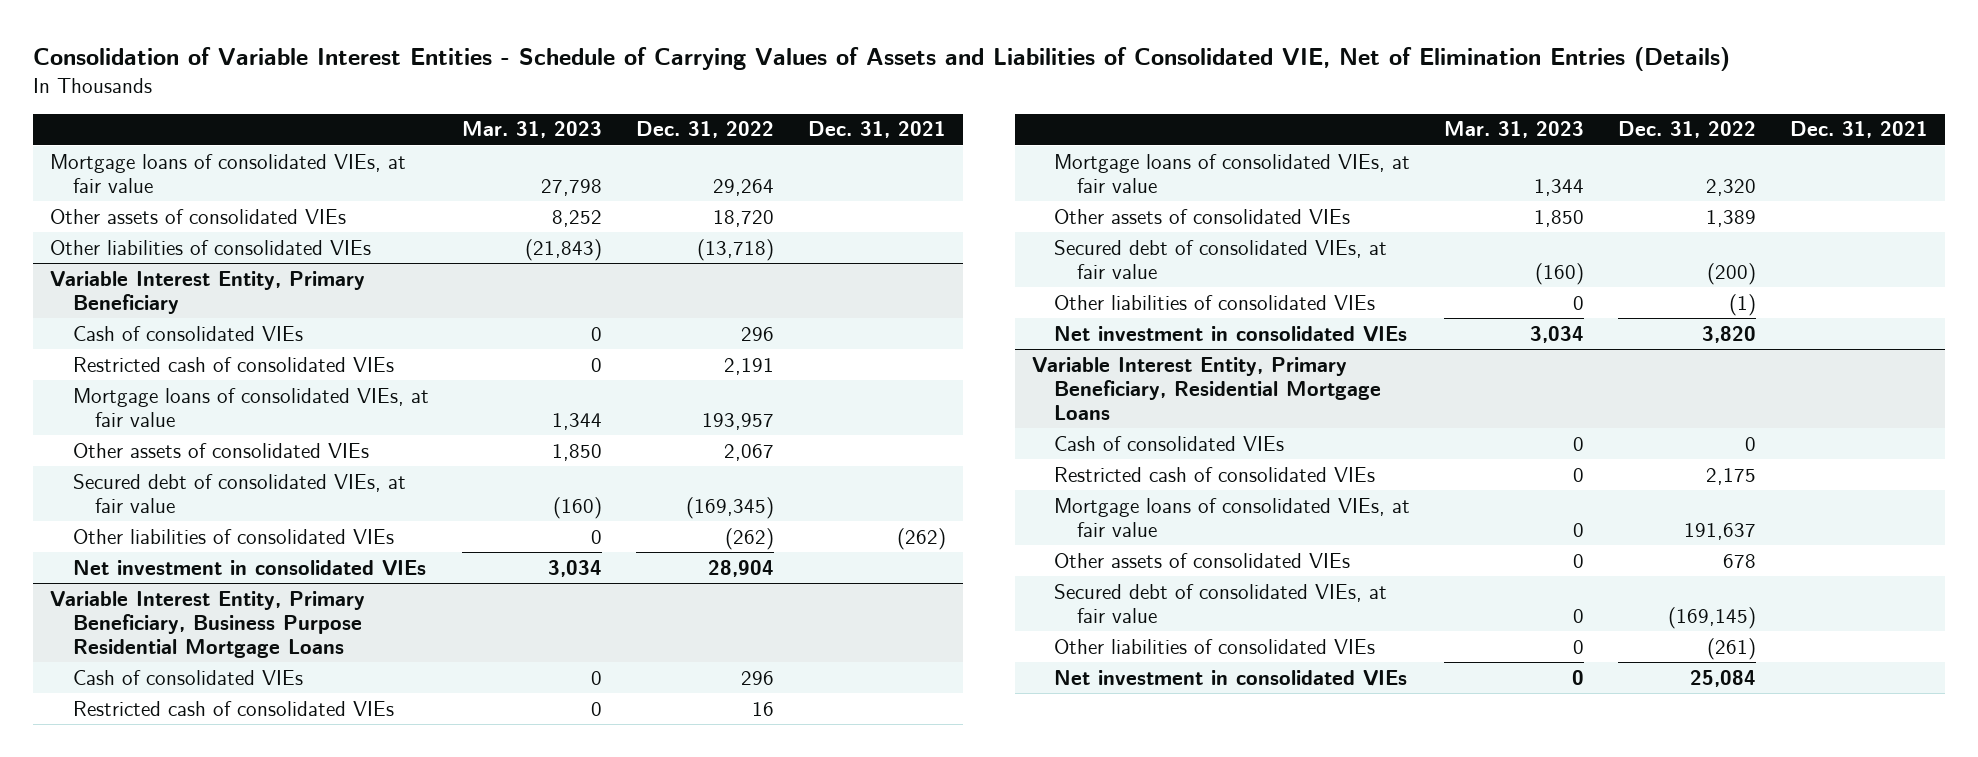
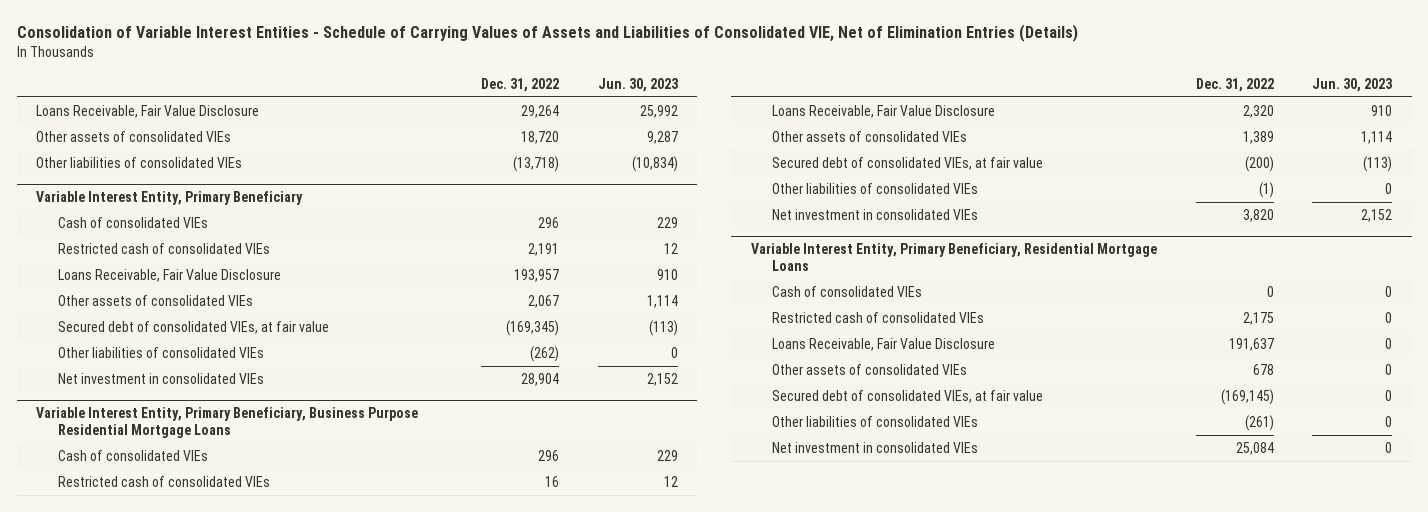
- | Mar. 31, 2023 | Dec. 31, 2022 | Dec. 31, 2021
+ | Dec. 31, 2022 | Jun. 30, 2023
- Mortgage loans of consolidated VIEs, at fair value | 27,798 | 29,264 |
+ Loans Receivable, Fair Value Disclosure | 29,264 | 25,992
@ Variable Interest Entity, Primary Beneficiary
- Mortgage loans of consolidated VIEs, at fair value | 1,344 | 193,957 |
+ Loans Receivable, Fair Value Disclosure | 193,957 | 910
@ Variable Interest Entity, Primary Beneficiary, Business Purpose Residential Mortgage Loans
- Mortgage loans of consolidated VIEs, at fair value | 1,344 | 2,320 |
+ Loans Receivable, Fair Value Disclosure | 2,320 | 910
@ Variable Interest Entity, Primary Beneficiary, Residential Mortgage Loans
- Mortgage loans of consolidated VIEs, at fair value | 0 | 191,637 |
+ Loans Receivable, Fair Value Disclosure | 191,637 | 0

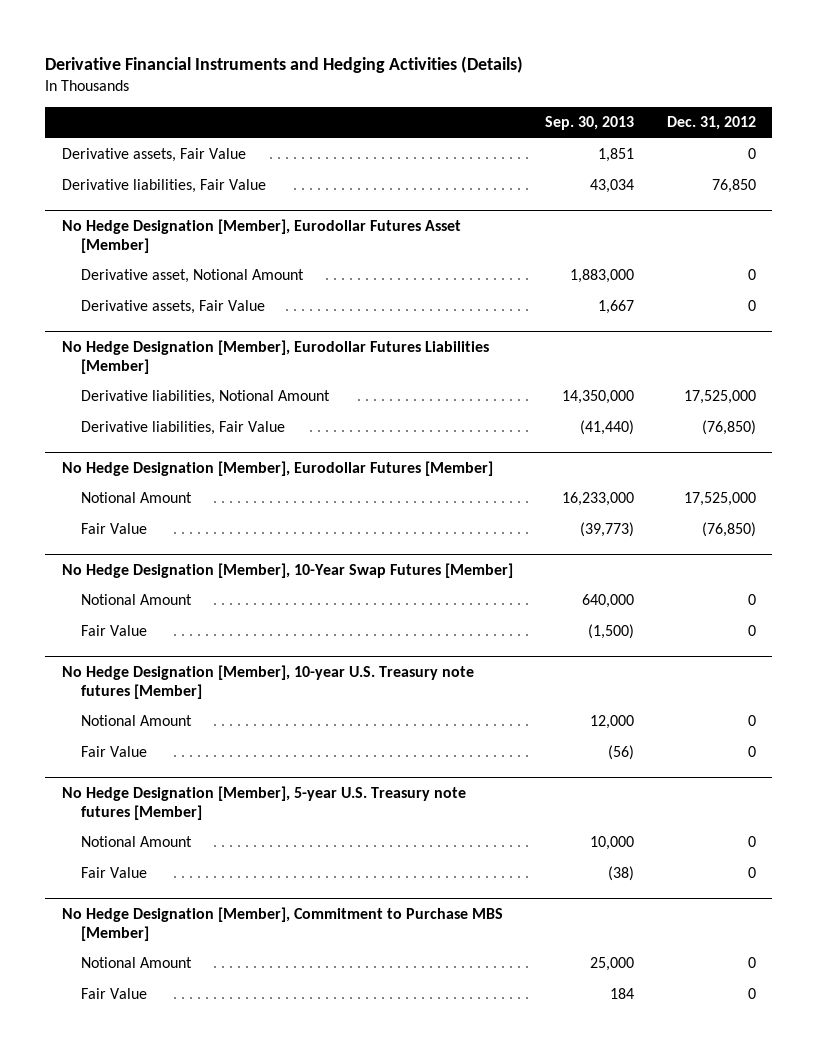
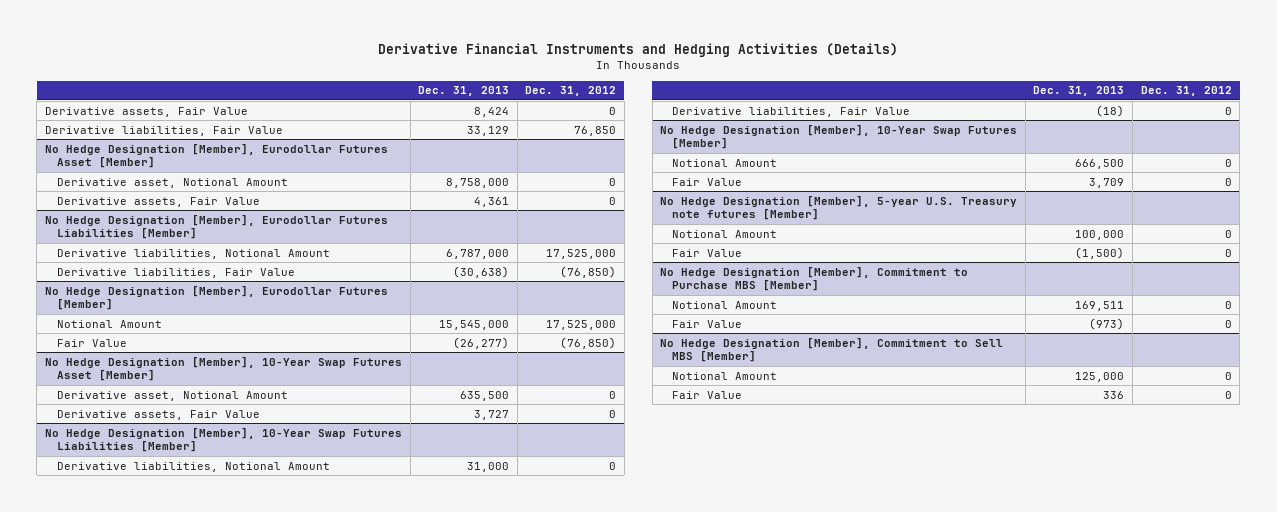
- | Sep. 30, 2013 | Dec. 31, 2012
+ | Dec. 31, 2013 | Dec. 31, 2012
+ No Hedge Designation [Member], 10-Year Swap Futures Asset [Member]
+ Derivative asset, Notional Amount | 635,500 | 0
+ Derivative assets, Fair Value | 3,727 | 0
+ No Hedge Designation [Member], 10-Year Swap Futures Liabilities [Member]
+ Derivative liabilities, Notional Amount | 31,000 | 0
+ Derivative liabilities, Fair Value | (18) | 0
- No Hedge Designation [Member], 10-year U.S. Treasury note futures [Member]
- Notional Amount | 12,000 | 0
- Fair Value | (56) | 0
+ No Hedge Designation [Member], Commitment to Sell MBS [Member]
+ Notional Amount | 125,000 | 0
+ Fair Value | 336 | 0

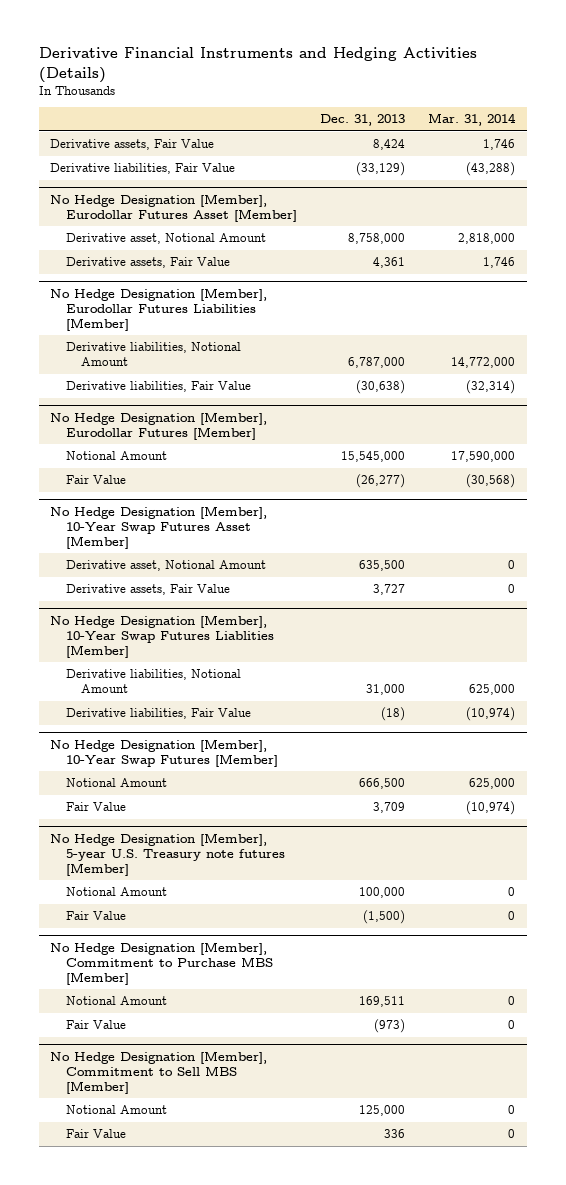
- | Dec. 31, 2013 | Dec. 31, 2012
+ | Dec. 31, 2013 | Mar. 31, 2014
- Derivative liabilities, Fair Value | 33,129 | 76,850
+ Derivative liabilities, Fair Value | (33,129) | (43,288)
- No Hedge Designation [Member], 10-Year Swap Futures Liabilities [Member]
+ No Hedge Designation [Member], 10-Year Swap Futures Liablities [Member]

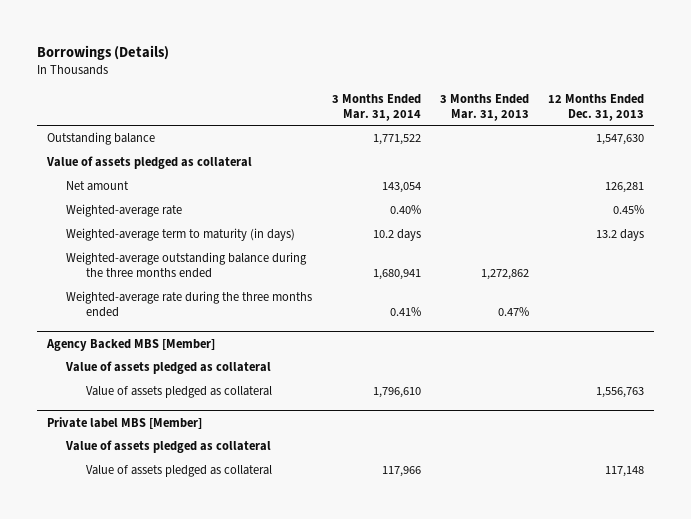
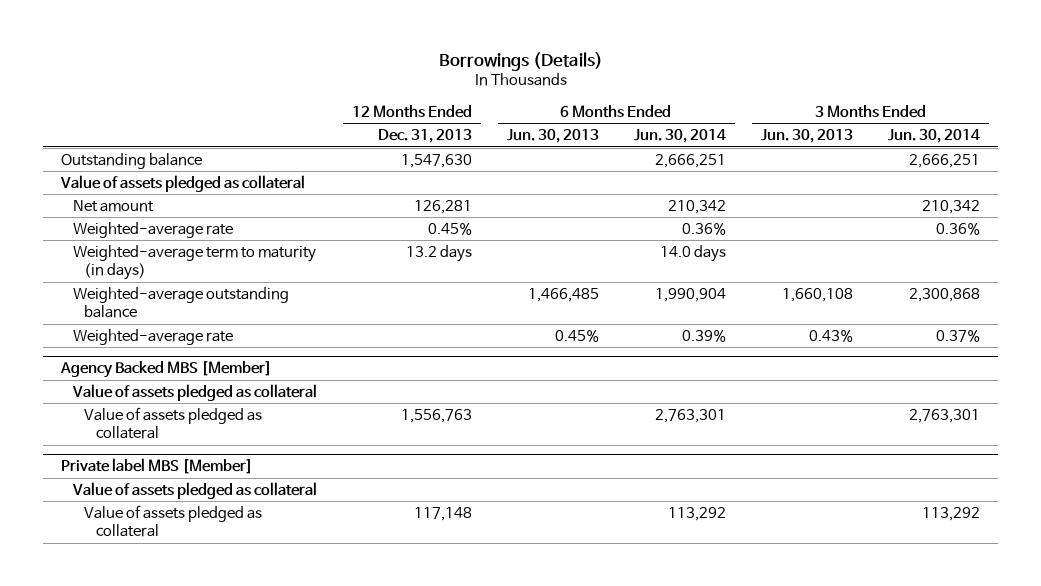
- | 3 Months Ended Mar. 31, 2014 | 3 Months Ended Mar. 31, 2013 | 12 Months Ended Dec. 31, 2013
+ | 12 Months Ended Dec. 31, 2013 | 6 Months Ended Jun. 30, 2013 | 6 Months Ended Jun. 30, 2014 | 3 Months Ended Jun. 30, 2013 | 3 Months Ended Jun. 30, 2014
- Weighted-average outstanding balance during the three months ended | 1,680,941 | 1,272,862 |
- Weighted-average rate during the three months ended | 0.41% | 0.47% |
+ Weighted-average outstanding balance | | 1,466,485 | 1,990,904 | 1,660,108 | 2,300,868
+ Weighted-average rate | | 0.45% | 0.39% | 0.43% | 0.37%

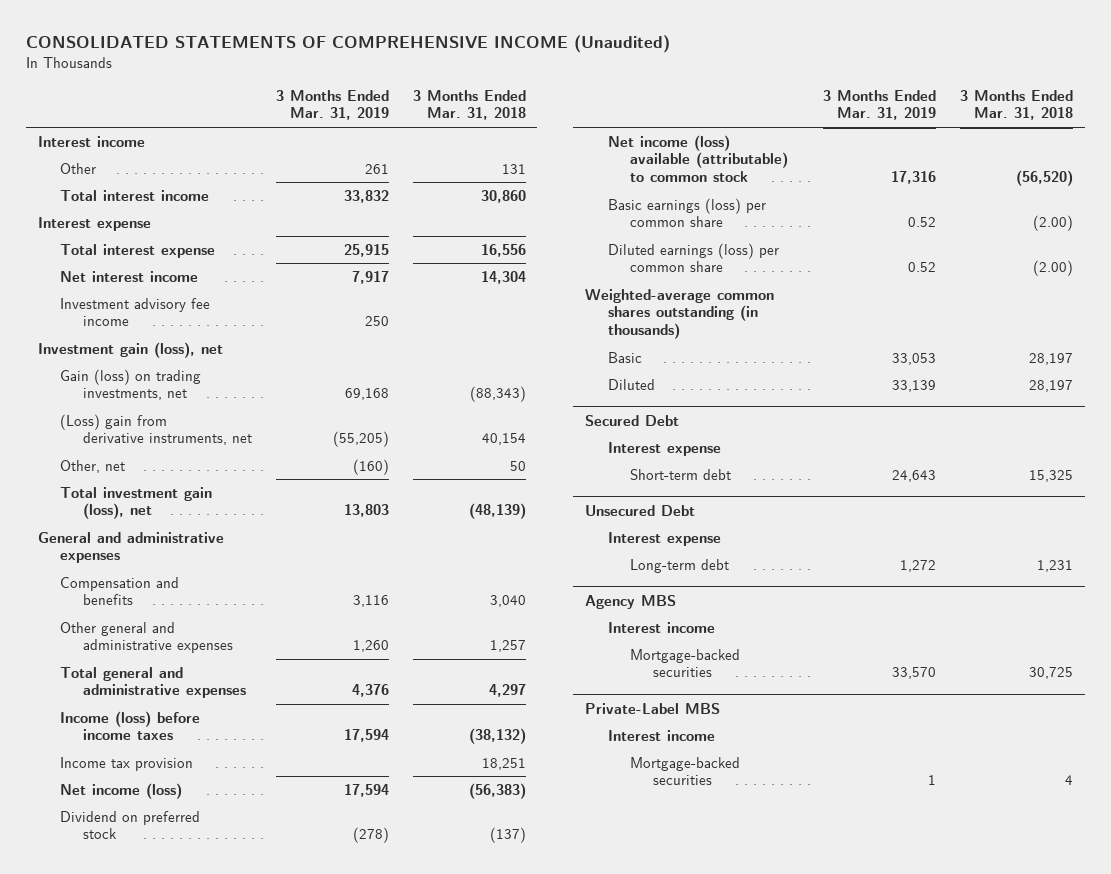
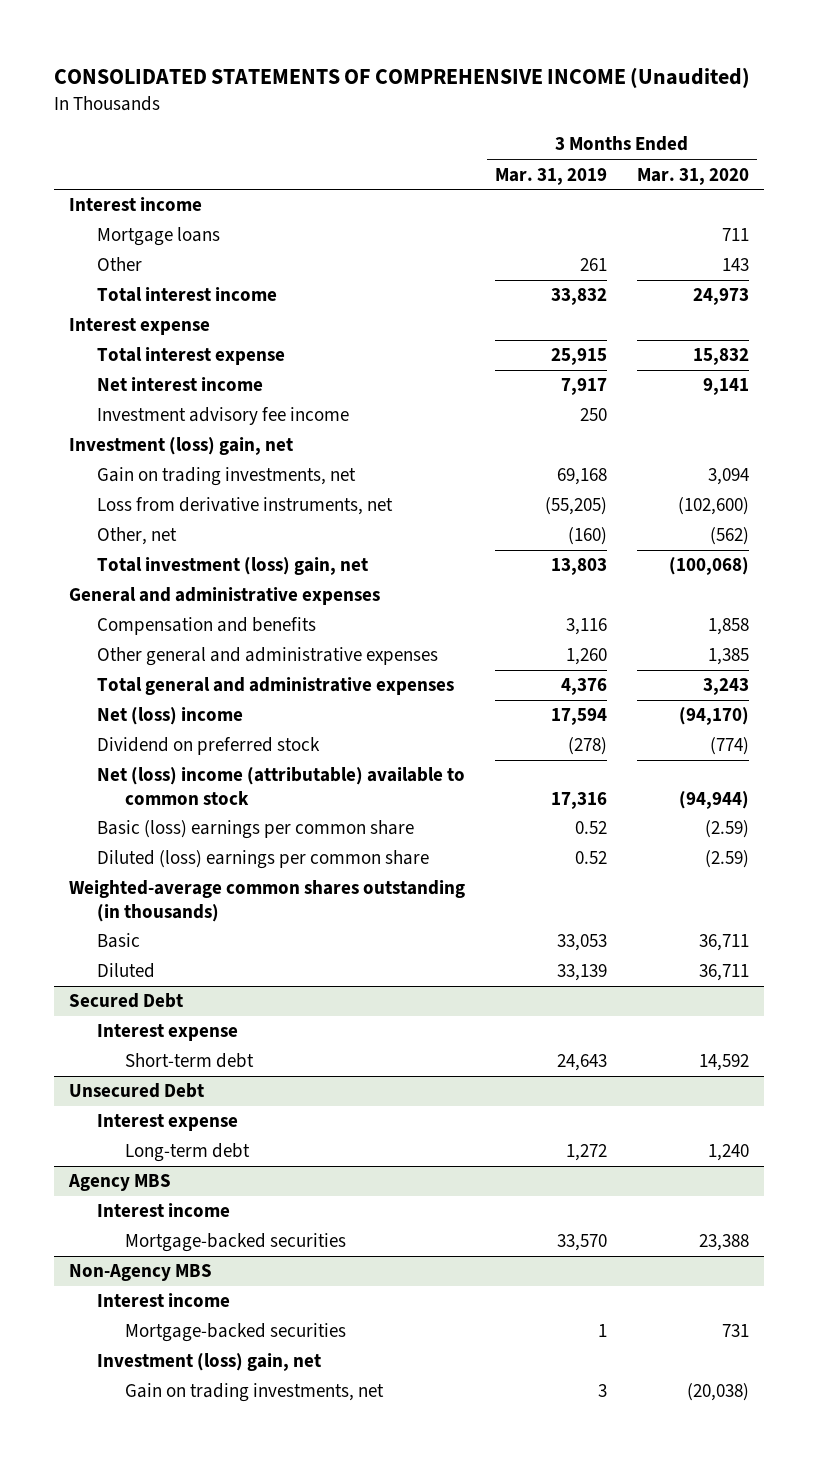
- | 3 Months Ended Mar. 31, 2019 | 3 Months Ended Mar. 31, 2018
+ | 3 Months Ended Mar. 31, 2019 | 3 Months Ended Mar. 31, 2020
+ Mortgage loans | | 711
- Investment gain (loss), net
- Gain (loss) on trading investments, net | 69,168 | (88,343)
- (Loss) gain from derivative instruments, net | (55,205) | 40,154
+ Investment (loss) gain, net
+ Gain on trading investments, net | 69,168 | 3,094
+ Loss from derivative instruments, net | (55,205) | (102,600)
- Total investment gain (loss), net | 13,803 | (48,139)
+ Total investment (loss) gain, net | 13,803 | (100,068)
- Income (loss) before income taxes | 17,594 | (38,132)
- Income tax provision | | 18,251
- Net income (loss) | 17,594 | (56,383)
+ Net (loss) income | 17,594 | (94,170)
- Net income (loss) available (attributable) to common stock | 17,316 | (56,520)
- Basic earnings (loss) per common share | 0.52 | (2.00)
- Diluted earnings (loss) per common share | 0.52 | (2.00)
+ Net (loss) income (attributable) available to common stock | 17,316 | (94,944)
+ Basic (loss) earnings per common share | 0.52 | (2.59)
+ Diluted (loss) earnings per common share | 0.52 | (2.59)
- Private-Label MBS
+ Non-Agency MBS
+ Investment (loss) gain, net
+ Gain on trading investments, net | 3 | (20,038)

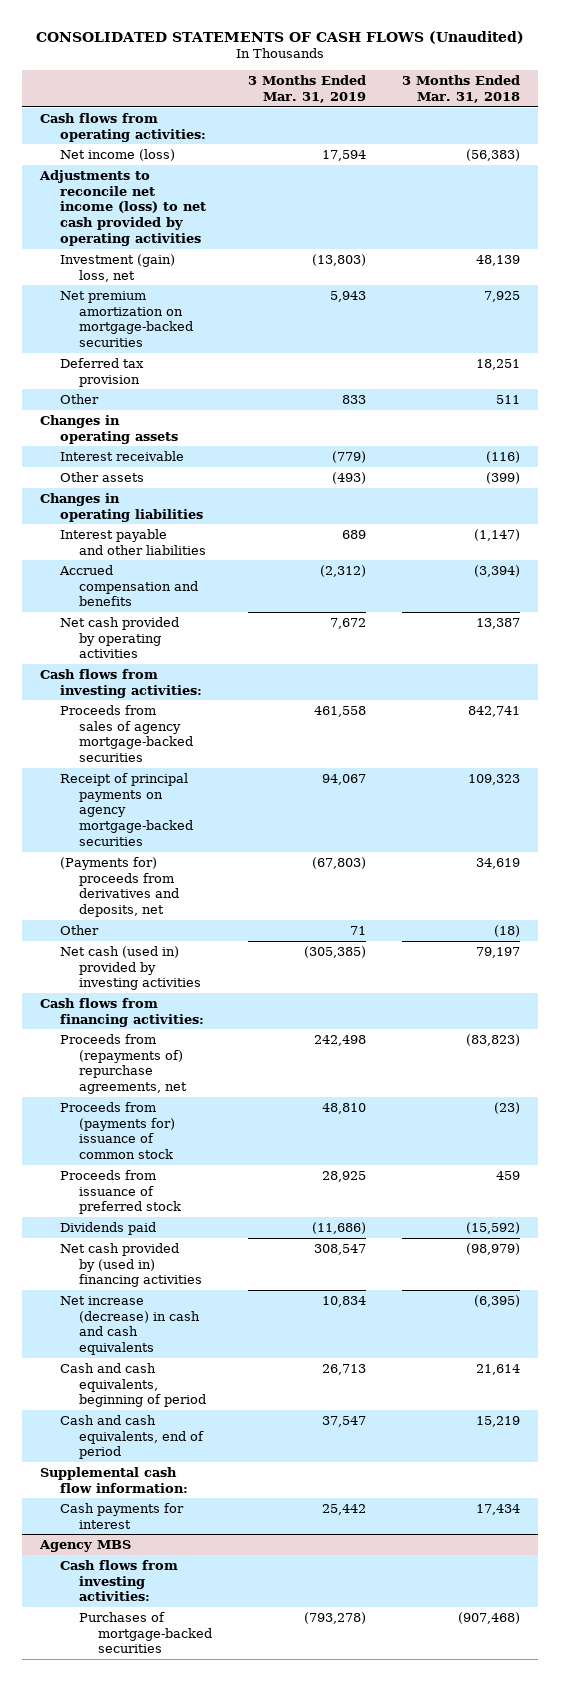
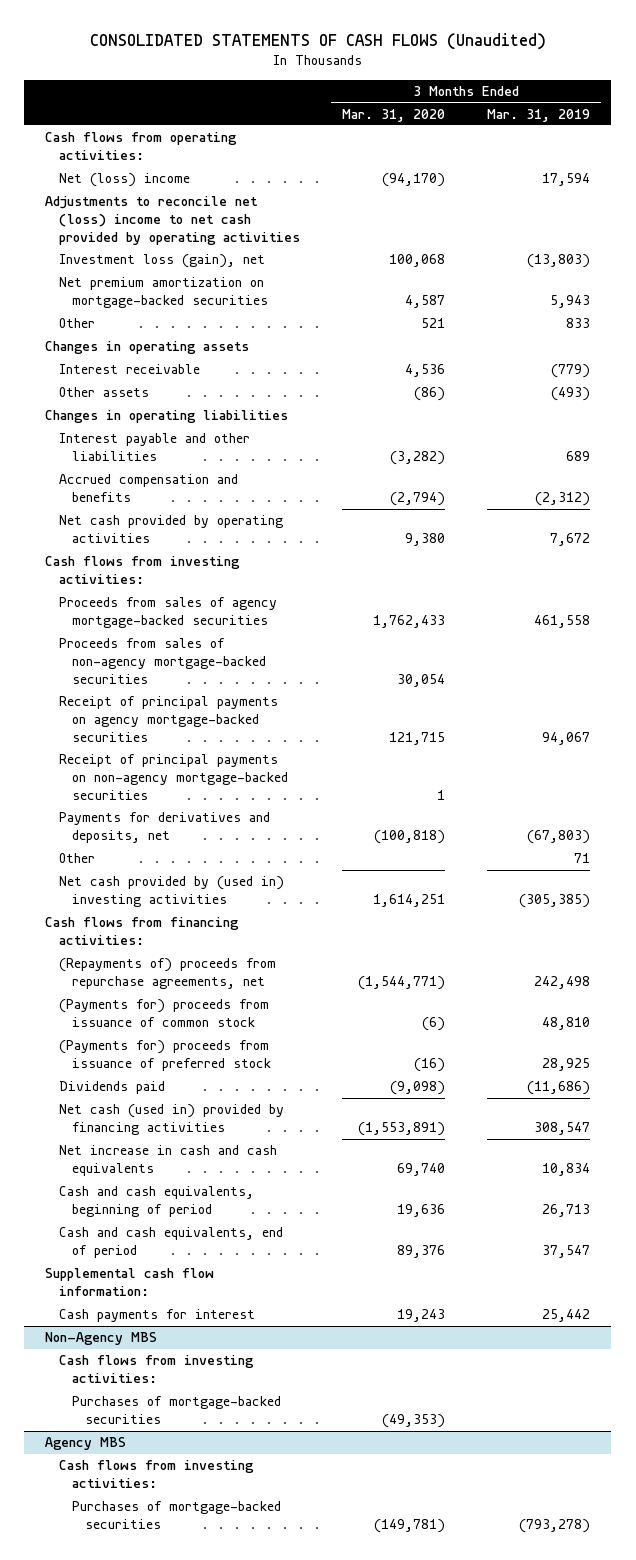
- | 3 Months Ended Mar. 31, 2019 | 3 Months Ended Mar. 31, 2018
+ | 3 Months Ended Mar. 31, 2020 | 3 Months Ended Mar. 31, 2019
- Net income (loss) | 17,594 | (56,383)
- Adjustments to reconcile net income (loss) to net cash provided by operating activities
- Investment (gain) loss, net | (13,803) | 48,139
+ Net (loss) income | (94,170) | 17,594
+ Adjustments to reconcile net (loss) income to net cash provided by operating activities
+ Investment loss (gain), net | 100,068 | (13,803)
- Deferred tax provision | | 18,251
+ Proceeds from sales of non-agency mortgage-backed securities | 30,054 |
- (Payments for) proceeds from derivatives and deposits, net | (67,803) | 34,619
+ Receipt of principal payments on non-agency mortgage-backed securities | 1 |
+ Payments for derivatives and deposits, net | (100,818) | (67,803)
- Net cash (used in) provided by investing activities | (305,385) | 79,197
+ Net cash provided by (used in) investing activities | 1,614,251 | (305,385)
- Proceeds from (repayments of) repurchase agreements, net | 242,498 | (83,823)
- Proceeds from (payments for) issuance of common stock | 48,810 | (23)
- Proceeds from issuance of preferred stock | 28,925 | 459
+ (Repayments of) proceeds from repurchase agreements, net | (1,544,771) | 242,498
+ (Payments for) proceeds from issuance of common stock | (6) | 48,810
+ (Payments for) proceeds from issuance of preferred stock | (16) | 28,925
- Net cash provided by (used in) financing activities | 308,547 | (98,979)
- Net increase (decrease) in cash and cash equivalents | 10,834 | (6,395)
+ Net cash (used in) provided by financing activities | (1,553,891) | 308,547
+ Net increase in cash and cash equivalents | 69,740 | 10,834
+ Non-Agency MBS
+ Cash flows from investing activities:
+ Purchases of mortgage-backed securities | (49,353) |

